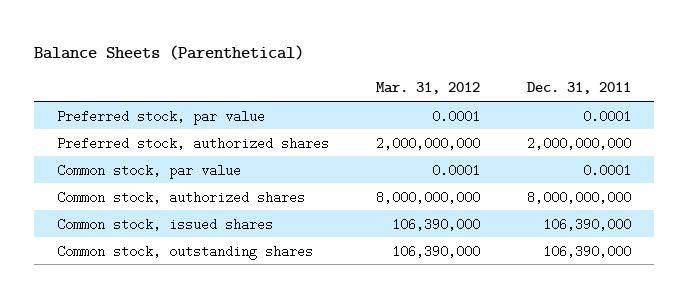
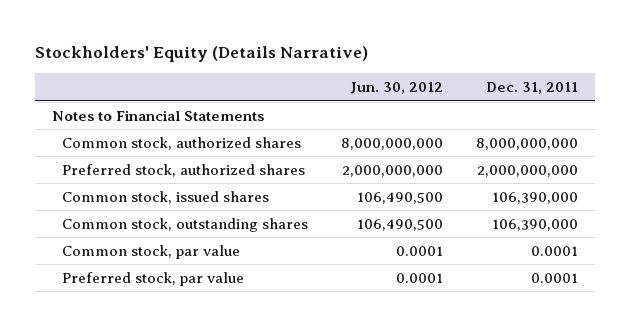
- Balance Sheets (Parenthetical)
+ Stockholders' Equity (Details Narrative)
- | Mar. 31, 2012 | Dec. 31, 2011
+ | Jun. 30, 2012 | Dec. 31, 2011
+ Notes to Financial Statements
moved down: Preferred stock, authorized shares | 2,000,000,000 | 2,000,000,000
moved down: Common stock, par value | 0.0001 | 0.0001
moved down: Preferred stock, par value | 0.0001 | 0.0001

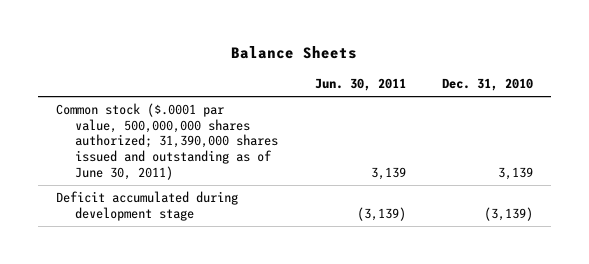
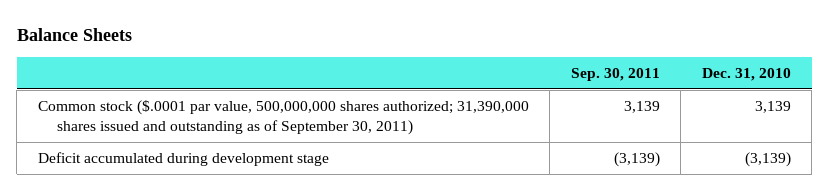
- | Jun. 30, 2011 | Dec. 31, 2010
+ | Sep. 30, 2011 | Dec. 31, 2010
- Common stock ($.0001 par value, 500,000,000 shares authorized; 31,390,000 shares issued and outstanding as of June 30, 2011) | 3,139 | 3,139
+ Common stock ($.0001 par value, 500,000,000 shares authorized; 31,390,000 shares issued and outstanding as of September 30, 2011) | 3,139 | 3,139

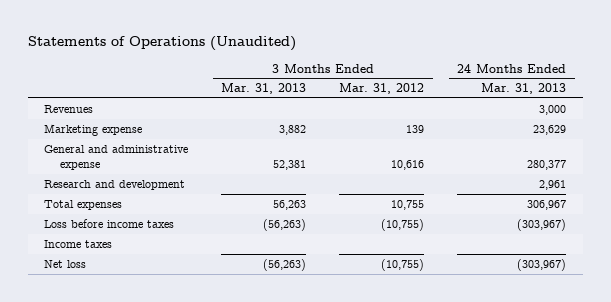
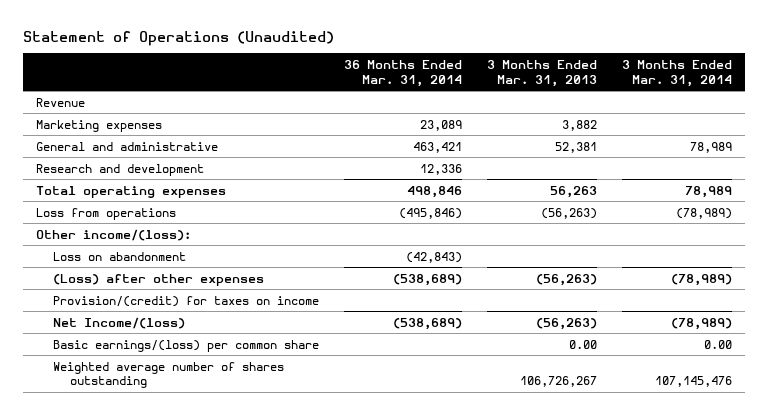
- Statements of Operations (Unaudited)
+ Statement of Operations (Unaudited)
- | 3 Months Ended Mar. 31, 2013 | 3 Months Ended Mar. 31, 2012 | 24 Months Ended Mar. 31, 2013
+ | 36 Months Ended Mar. 31, 2014 | 3 Months Ended Mar. 31, 2013 | 3 Months Ended Mar. 31, 2014
- Revenues | | | 3,000
- Marketing expense | 3,882 | 139 | 23,629
- General and administrative expense | 52,381 | 10,616 | 280,377
+ Revenue
+ Marketing expenses | 23,089 | 3,882 |
+ General and administrative | 463,421 | 52,381 | 78,989
- Total expenses | 56,263 | 10,755 | 306,967
- Loss before income taxes | (56,263) | (10,755) | (303,967)
- Income taxes
- Net loss | (56,263) | (10,755) | (303,967)
+ Total operating expenses | 498,846 | 56,263 | 78,989
+ Loss from operations | (495,846) | (56,263) | (78,989)
+ Other income/(loss):
+ Loss on abandonment | (42,843) | |
+ (Loss) after other expenses | (538,689) | (56,263) | (78,989)
+ Provision/(credit) for taxes on income
+ Net Income/(loss) | (538,689) | (56,263) | (78,989)
+ Basic earnings/(loss) per common share | | 0.00 | 0.00
+ Weighted average number of shares outstanding | | 106,726,267 | 107,145,476

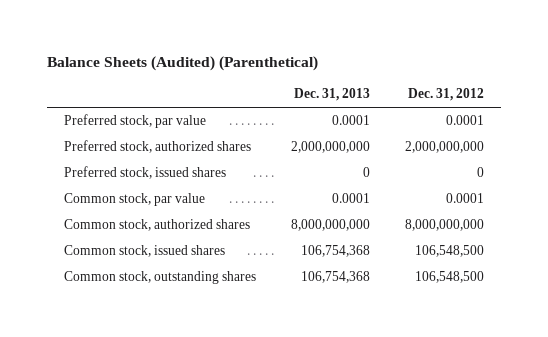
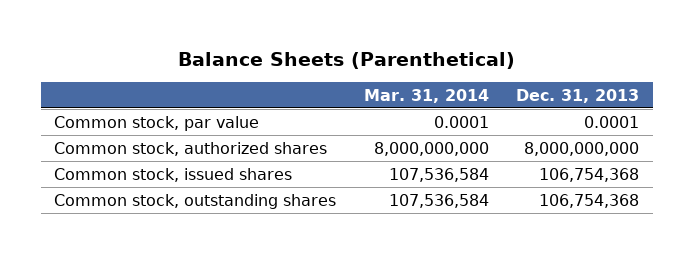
- Balance Sheets (Audited) (Parenthetical)
+ Balance Sheets (Parenthetical)
- | Dec. 31, 2013 | Dec. 31, 2012
+ | Mar. 31, 2014 | Dec. 31, 2013
- Preferred stock, par value | 0.0001 | 0.0001
- Preferred stock, authorized shares | 2,000,000,000 | 2,000,000,000
- Preferred stock, issued shares | 0 | 0

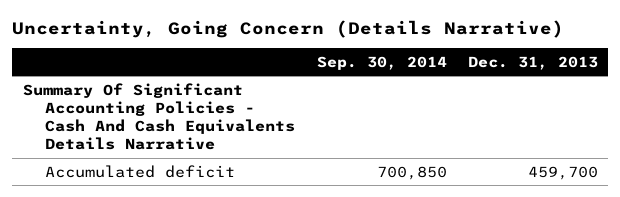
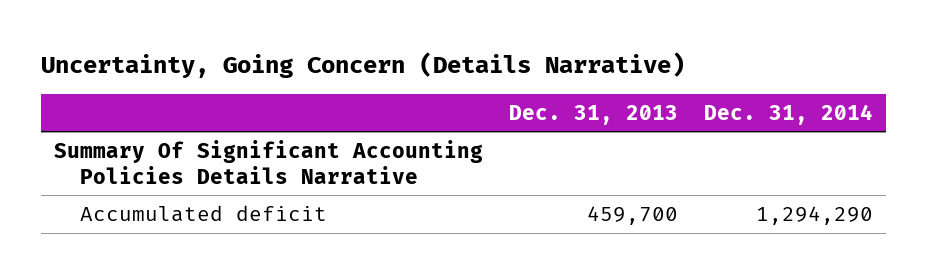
- | Sep. 30, 2014 | Dec. 31, 2013
+ | Dec. 31, 2013 | Dec. 31, 2014
- Summary Of Significant Accounting Policies - Cash And Cash Equivalents Details Narrative
+ Summary Of Significant Accounting Policies Details Narrative

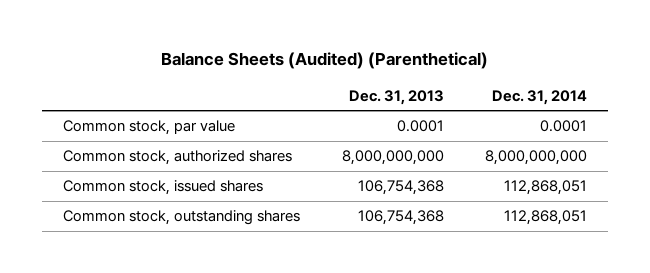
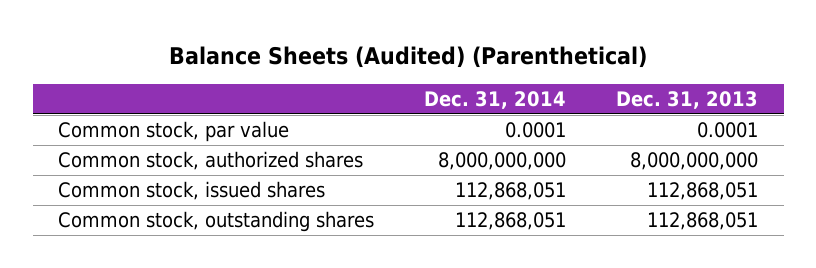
- | Dec. 31, 2013 | Dec. 31, 2014
+ | Dec. 31, 2014 | Dec. 31, 2013
- Common stock, issued shares | 106,754,368 | 112,868,051
- Common stock, outstanding shares | 106,754,368 | 112,868,051
+ Common stock, issued shares | 112,868,051 | 112,868,051
+ Common stock, outstanding shares | 112,868,051 | 112,868,051

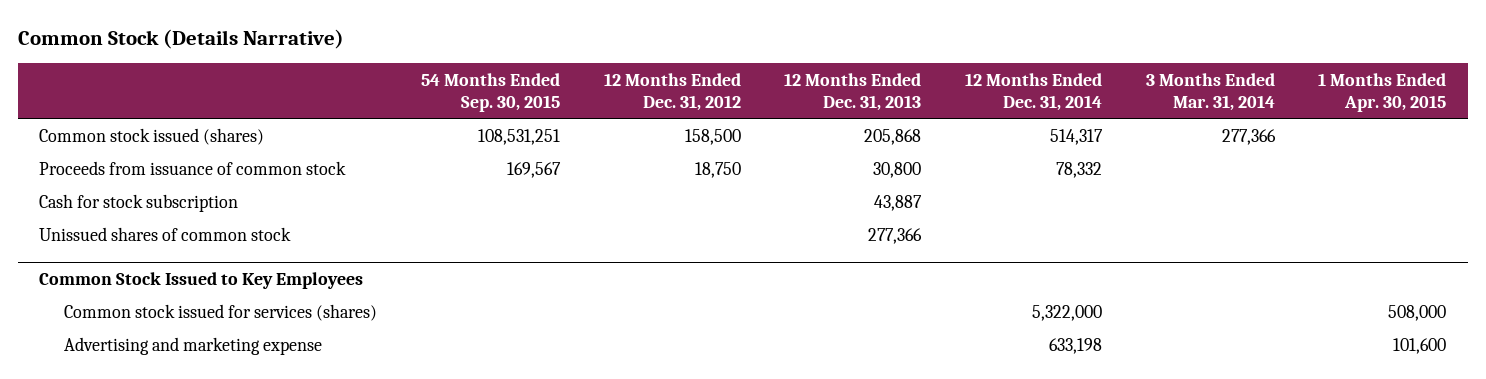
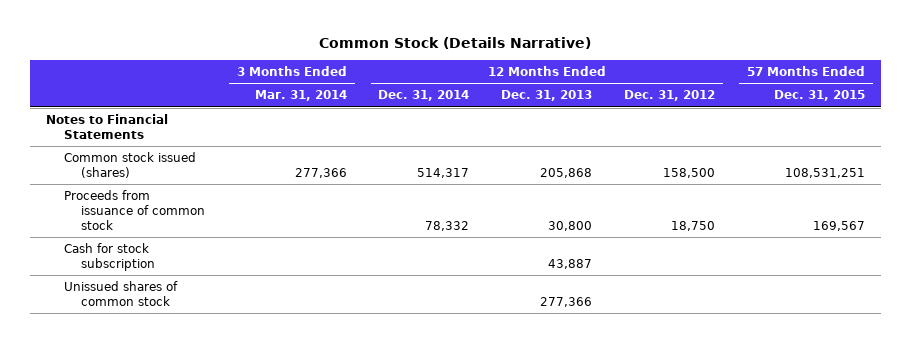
- | 54 Months Ended Sep. 30, 2015 | 12 Months Ended Dec. 31, 2012 | 12 Months Ended Dec. 31, 2013 | 12 Months Ended Dec. 31, 2014 | 3 Months Ended Mar. 31, 2014 | 1 Months Ended Apr. 30, 2015
+ | 3 Months Ended Mar. 31, 2014 | 12 Months Ended Dec. 31, 2014 | 12 Months Ended Dec. 31, 2013 | 12 Months Ended Dec. 31, 2012 | 57 Months Ended Dec. 31, 2015
+ Notes to Financial Statements
- Common Stock Issued to Key Employees
- Common stock issued for services (shares) | | | | 5,322,000 | | 508,000
- Advertising and marketing expense | | | | 633,198 | | 101,600

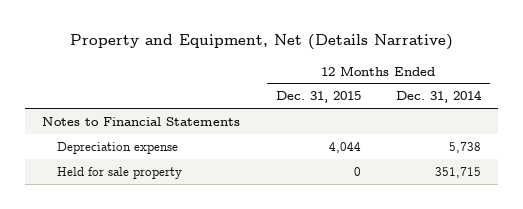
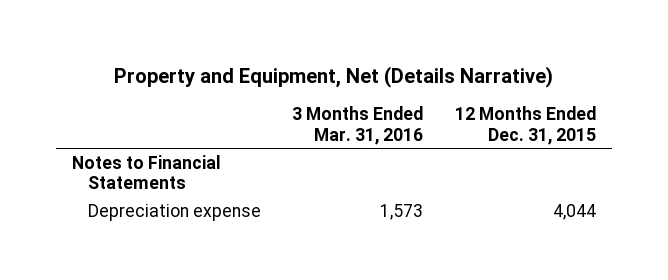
- | 12 Months Ended Dec. 31, 2015 | 12 Months Ended Dec. 31, 2014
+ | 3 Months Ended Mar. 31, 2016 | 12 Months Ended Dec. 31, 2015
- Held for sale property | 0 | 351,715

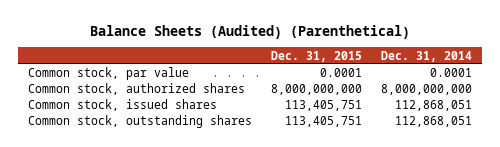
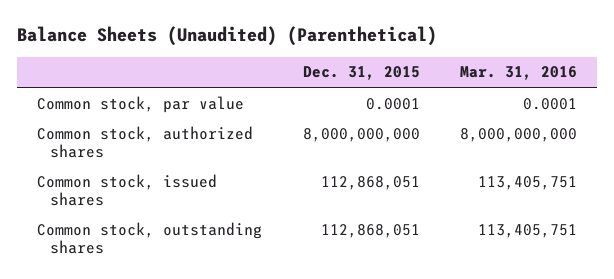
- Balance Sheets (Audited) (Parenthetical)
+ Balance Sheets (Unaudited) (Parenthetical)
- | Dec. 31, 2015 | Dec. 31, 2014
+ | Dec. 31, 2015 | Mar. 31, 2016
- Common stock, issued shares | 113,405,751 | 112,868,051
- Common stock, outstanding shares | 113,405,751 | 112,868,051
+ Common stock, issued shares | 112,868,051 | 113,405,751
+ Common stock, outstanding shares | 112,868,051 | 113,405,751

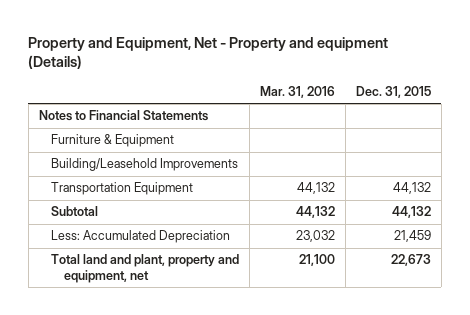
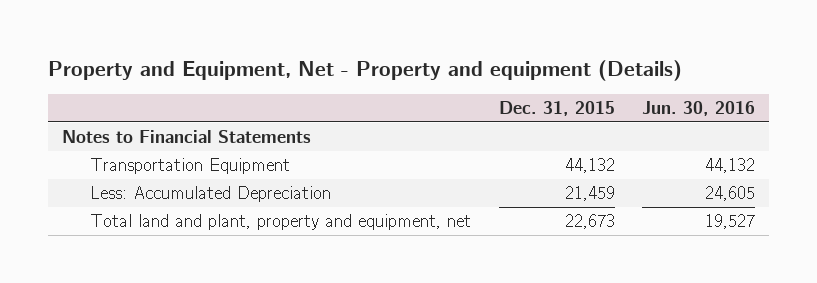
- | Mar. 31, 2016 | Dec. 31, 2015
+ | Dec. 31, 2015 | Jun. 30, 2016
- Furniture & Equipment
- Building/Leasehold Improvements
- Subtotal | 44,132 | 44,132

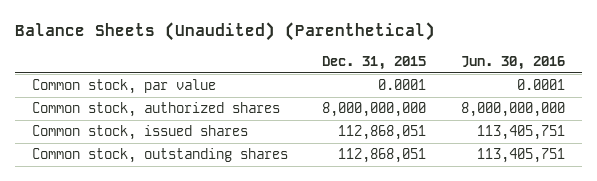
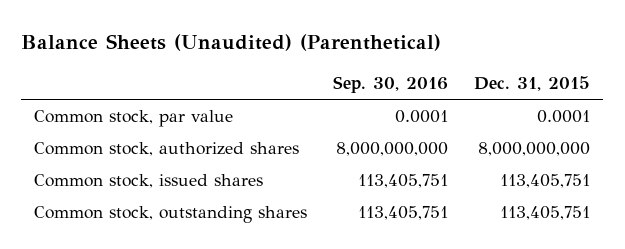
- | Dec. 31, 2015 | Jun. 30, 2016
+ | Sep. 30, 2016 | Dec. 31, 2015
- Common stock, issued shares | 112,868,051 | 113,405,751
- Common stock, outstanding shares | 112,868,051 | 113,405,751
+ Common stock, issued shares | 113,405,751 | 113,405,751
+ Common stock, outstanding shares | 113,405,751 | 113,405,751

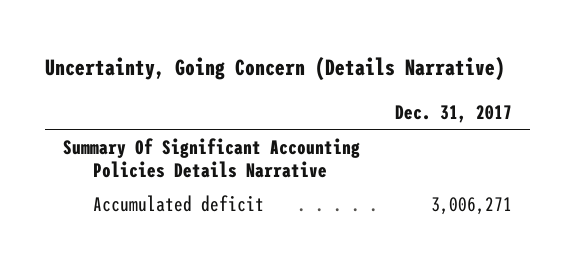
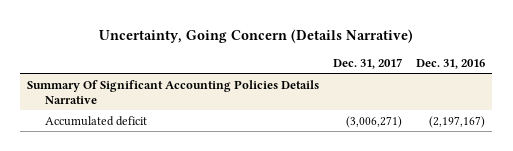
- | Dec. 31, 2017
+ | Dec. 31, 2017 | Dec. 31, 2016
- Accumulated deficit | 3,006,271
+ Accumulated deficit | (3,006,271) | (2,197,167)

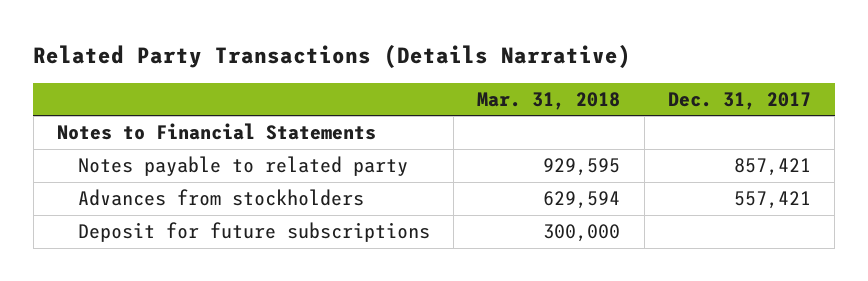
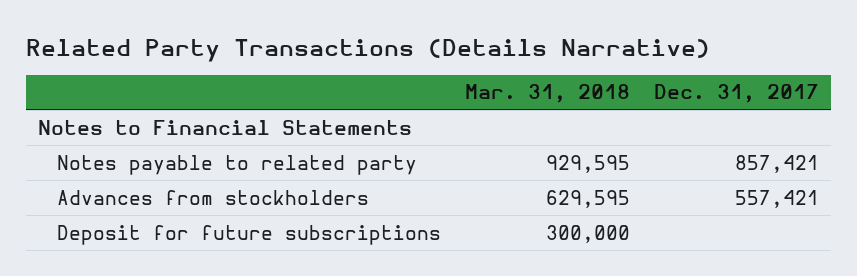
- Advances from stockholders | 629,594 | 557,421
+ Advances from stockholders | 629,595 | 557,421

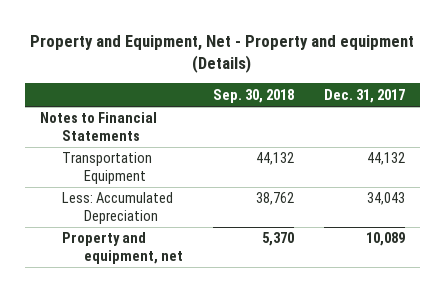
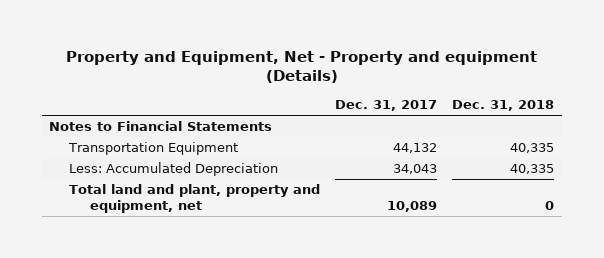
- | Sep. 30, 2018 | Dec. 31, 2017
+ | Dec. 31, 2017 | Dec. 31, 2018
- Property and equipment, net | 5,370 | 10,089
+ Total land and plant, property and equipment, net | 10,089 | 0

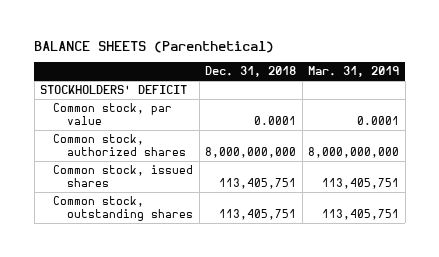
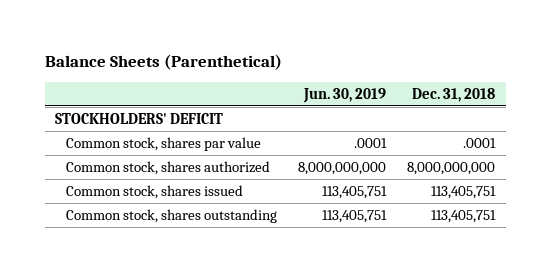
- BALANCE SHEETS (Parenthetical)
+ Balance Sheets (Parenthetical)
- | Dec. 31, 2018 | Mar. 31, 2019
+ | Jun. 30, 2019 | Dec. 31, 2018
- Common stock, par value | 0.0001 | 0.0001
- Common stock, authorized shares | 8,000,000,000 | 8,000,000,000
- Common stock, issued shares | 113,405,751 | 113,405,751
- Common stock, outstanding shares | 113,405,751 | 113,405,751
+ Common stock, shares par value | .0001 | .0001
+ Common stock, shares authorized | 8,000,000,000 | 8,000,000,000
+ Common stock, shares issued | 113,405,751 | 113,405,751
+ Common stock, shares outstanding | 113,405,751 | 113,405,751

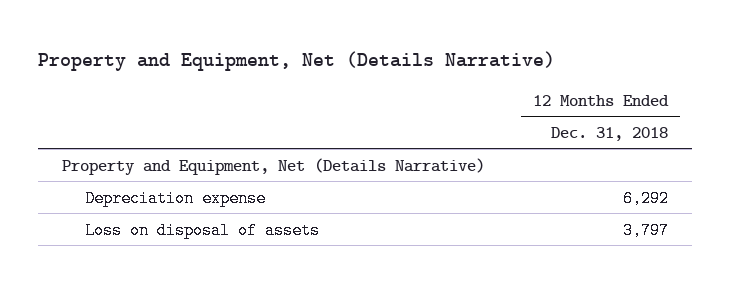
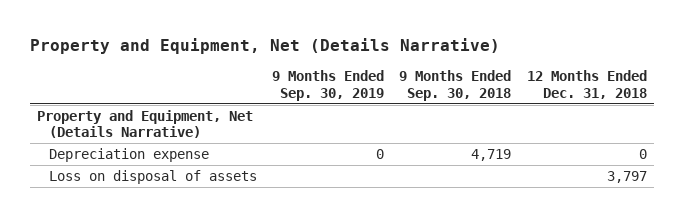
- | 12 Months Ended Dec. 31, 2018
+ | 9 Months Ended Sep. 30, 2019 | 9 Months Ended Sep. 30, 2018 | 12 Months Ended Dec. 31, 2018
- Depreciation expense | 6,292
+ Depreciation expense | 0 | 4,719 | 0

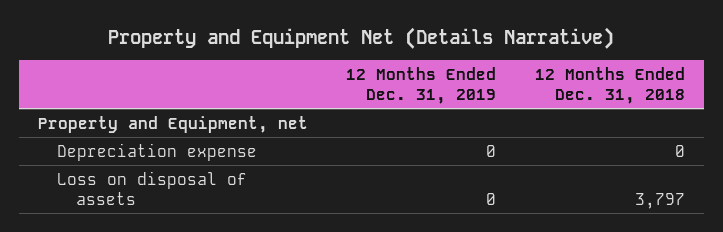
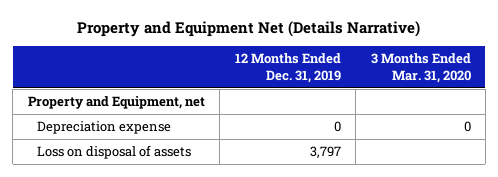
- | 12 Months Ended Dec. 31, 2019 | 12 Months Ended Dec. 31, 2018
+ | 12 Months Ended Dec. 31, 2019 | 3 Months Ended Mar. 31, 2020
- Loss on disposal of assets | 0 | 3,797
+ Loss on disposal of assets | 3,797 |

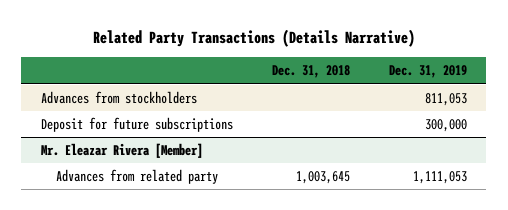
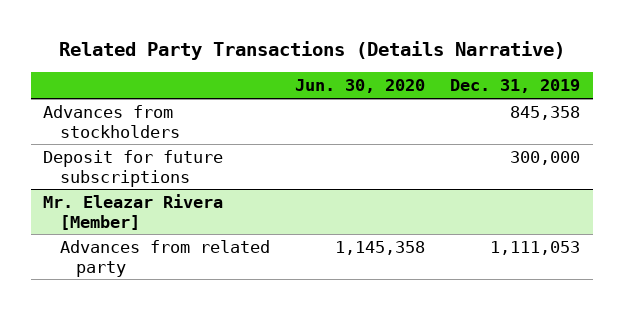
- | Dec. 31, 2018 | Dec. 31, 2019
+ | Jun. 30, 2020 | Dec. 31, 2019
- Advances from stockholders | | 811,053
+ Advances from stockholders | | 845,358

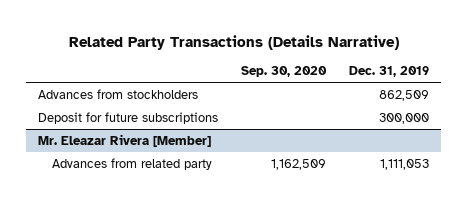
- | Jun. 30, 2020 | Dec. 31, 2019
+ | Sep. 30, 2020 | Dec. 31, 2019
- Advances from stockholders | | 845,358
+ Advances from stockholders | | 862,509

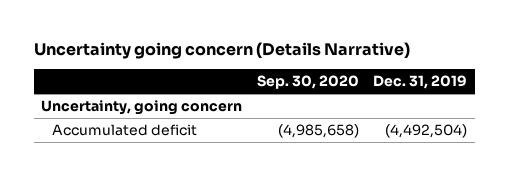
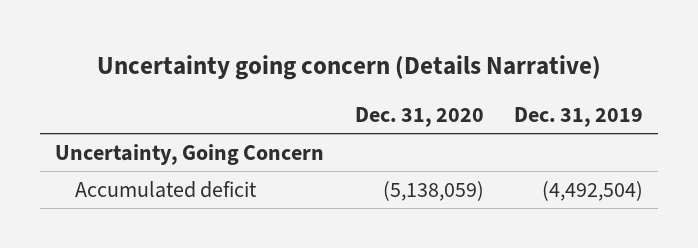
- | Sep. 30, 2020 | Dec. 31, 2019
+ | Dec. 31, 2020 | Dec. 31, 2019
- Uncertainty, going concern
+ Uncertainty, Going Concern

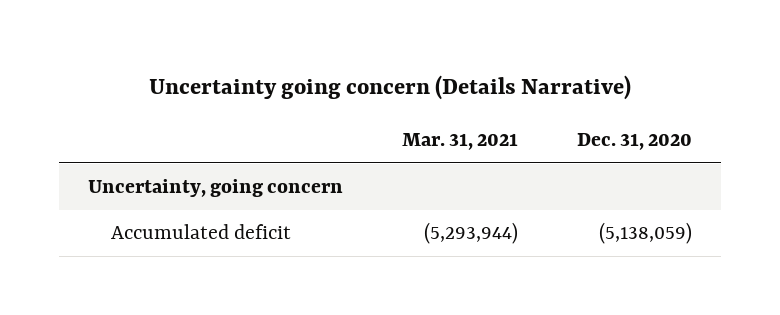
- | Dec. 31, 2020 | Dec. 31, 2019
+ | Mar. 31, 2021 | Dec. 31, 2020
- Uncertainty, Going Concern
+ Uncertainty, going concern

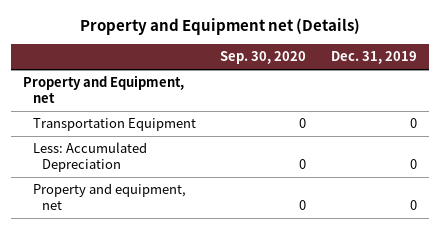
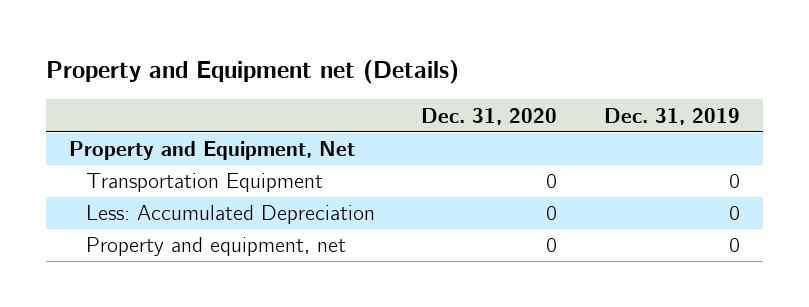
- | Sep. 30, 2020 | Dec. 31, 2019
+ | Dec. 31, 2020 | Dec. 31, 2019
- Property and Equipment, net
+ Property and Equipment, Net

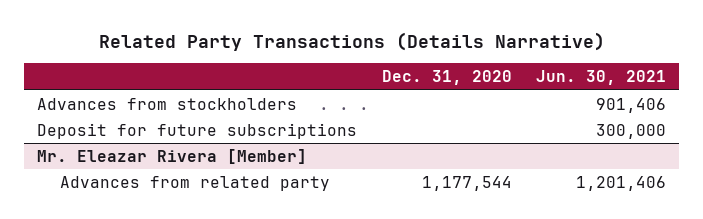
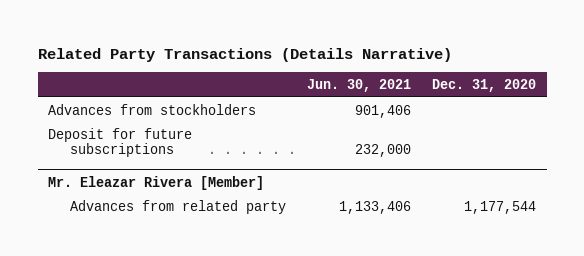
- | Dec. 31, 2020 | Jun. 30, 2021
+ | Jun. 30, 2021 | Dec. 31, 2020
- Deposit for future subscriptions | | 300,000
+ Deposit for future subscriptions | 232,000 |
@ Mr. Eleazar Rivera [Member]
- Advances from related party | 1,177,544 | 1,201,406
+ Advances from related party | 1,133,406 | 1,177,544

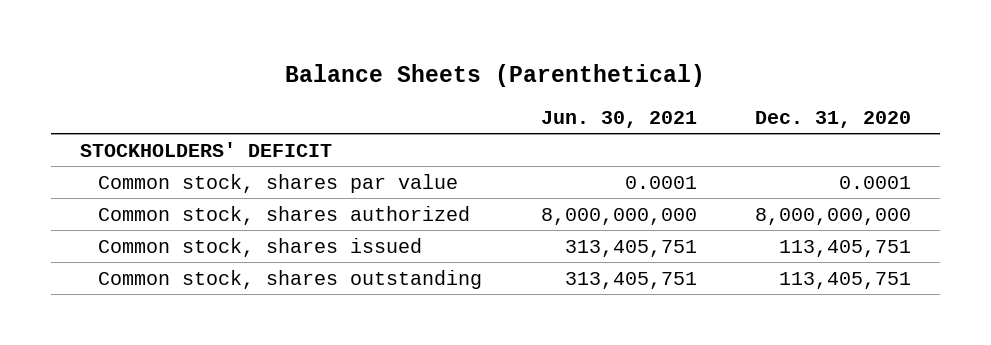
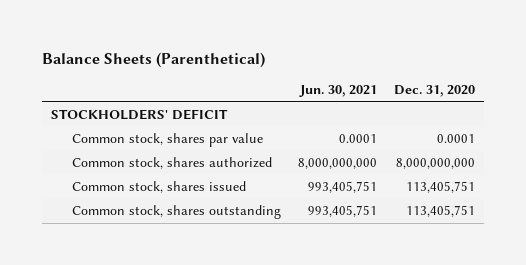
- Common stock, shares issued | 313,405,751 | 113,405,751
- Common stock, shares outstanding | 313,405,751 | 113,405,751
+ Common stock, shares issued | 993,405,751 | 113,405,751
+ Common stock, shares outstanding | 993,405,751 | 113,405,751

